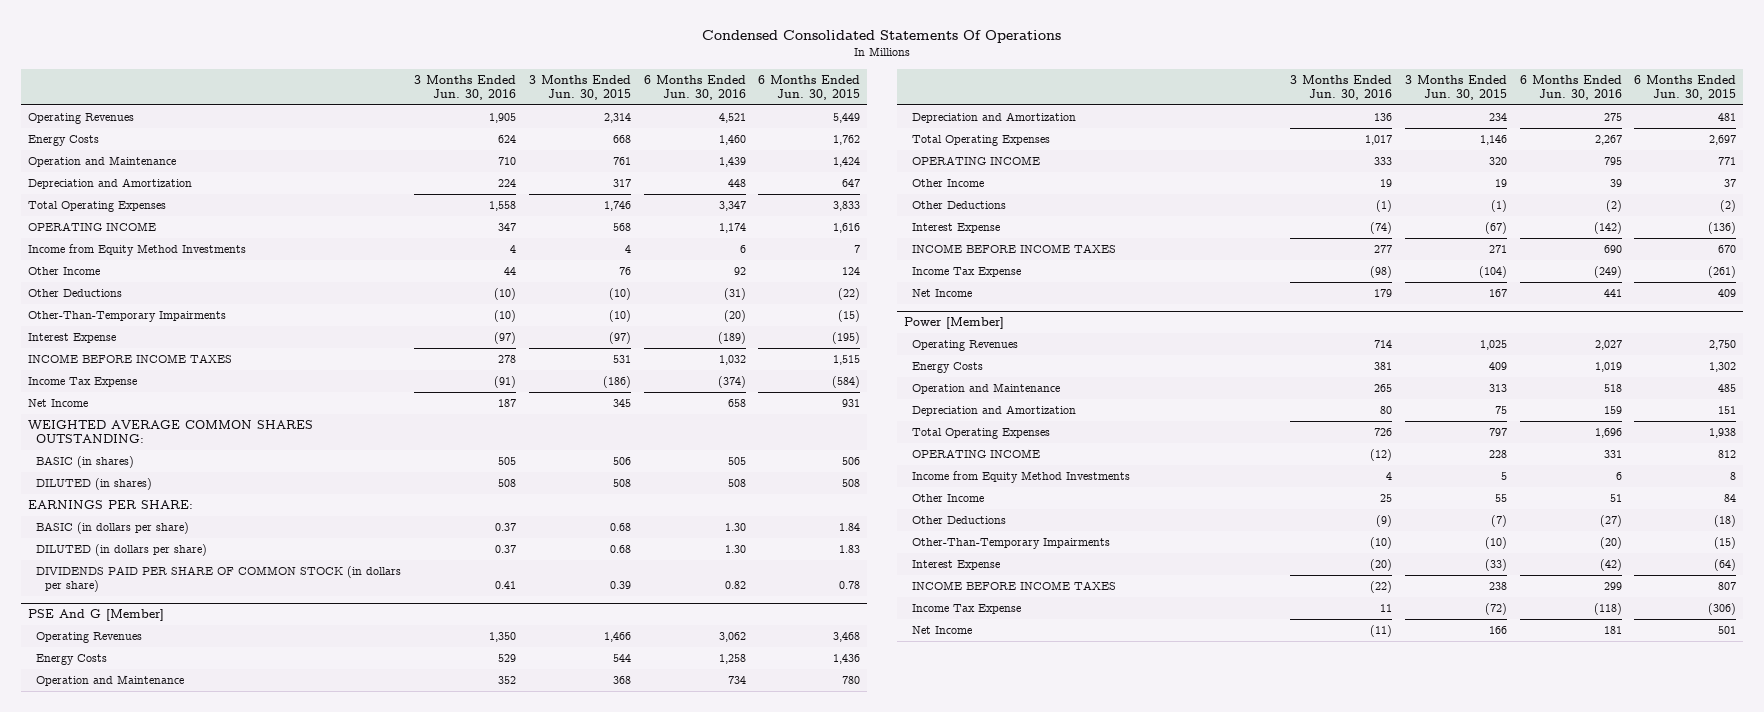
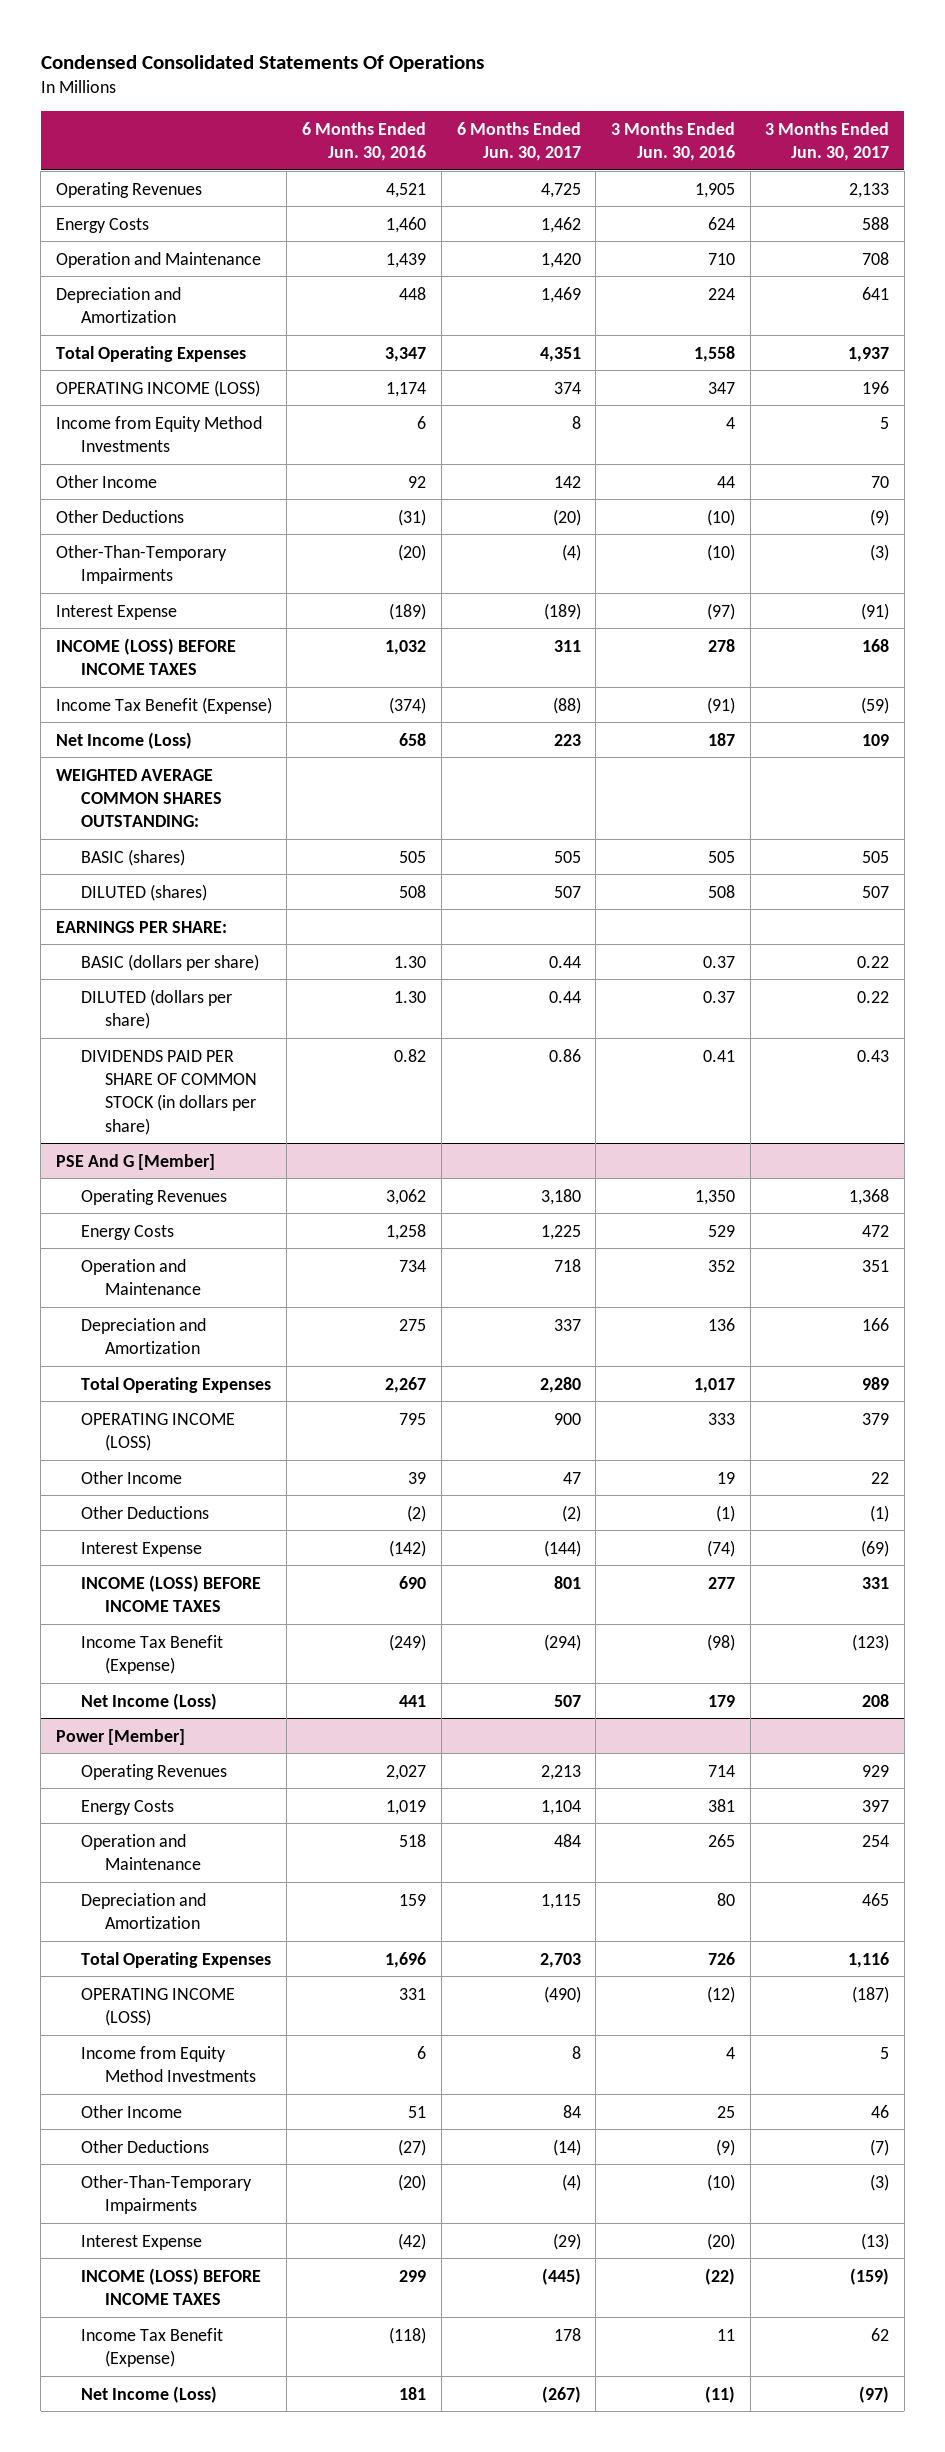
- | 3 Months Ended Jun. 30, 2016 | 3 Months Ended Jun. 30, 2015 | 6 Months Ended Jun. 30, 2016 | 6 Months Ended Jun. 30, 2015
+ | 6 Months Ended Jun. 30, 2016 | 6 Months Ended Jun. 30, 2017 | 3 Months Ended Jun. 30, 2016 | 3 Months Ended Jun. 30, 2017
- OPERATING INCOME | 347 | 568 | 1,174 | 1,616
+ OPERATING INCOME (LOSS) | 1,174 | 374 | 347 | 196
- INCOME BEFORE INCOME TAXES | 278 | 531 | 1,032 | 1,515
- Income Tax Expense | (91) | (186) | (374) | (584)
- Net Income | 187 | 345 | 658 | 931
+ INCOME (LOSS) BEFORE INCOME TAXES | 1,032 | 311 | 278 | 168
+ Income Tax Benefit (Expense) | (374) | (88) | (91) | (59)
+ Net Income (Loss) | 658 | 223 | 187 | 109
- BASIC (in shares) | 505 | 506 | 505 | 506
- DILUTED (in shares) | 508 | 508 | 508 | 508
+ BASIC (shares) | 505 | 505 | 505 | 505
+ DILUTED (shares) | 508 | 507 | 508 | 507
- BASIC (in dollars per share) | 0.37 | 0.68 | 1.30 | 1.84
- DILUTED (in dollars per share) | 0.37 | 0.68 | 1.30 | 1.83
+ BASIC (dollars per share) | 1.30 | 0.44 | 0.37 | 0.22
+ DILUTED (dollars per share) | 1.30 | 0.44 | 0.37 | 0.22
@ PSE And G [Member]
- OPERATING INCOME | 333 | 320 | 795 | 771
+ OPERATING INCOME (LOSS) | 795 | 900 | 333 | 379
- INCOME BEFORE INCOME TAXES | 277 | 271 | 690 | 670
- Income Tax Expense | (98) | (104) | (249) | (261)
- Net Income | 179 | 167 | 441 | 409
+ INCOME (LOSS) BEFORE INCOME TAXES | 690 | 801 | 277 | 331
+ Income Tax Benefit (Expense) | (249) | (294) | (98) | (123)
+ Net Income (Loss) | 441 | 507 | 179 | 208
@ Power [Member]
- OPERATING INCOME | (12) | 228 | 331 | 812
+ OPERATING INCOME (LOSS) | 331 | (490) | (12) | (187)
- INCOME BEFORE INCOME TAXES | (22) | 238 | 299 | 807
- Income Tax Expense | 11 | (72) | (118) | (306)
- Net Income | (11) | 166 | 181 | 501
+ INCOME (LOSS) BEFORE INCOME TAXES | 299 | (445) | (22) | (159)
+ Income Tax Benefit (Expense) | (118) | 178 | 11 | 62
+ Net Income (Loss) | 181 | (267) | (11) | (97)

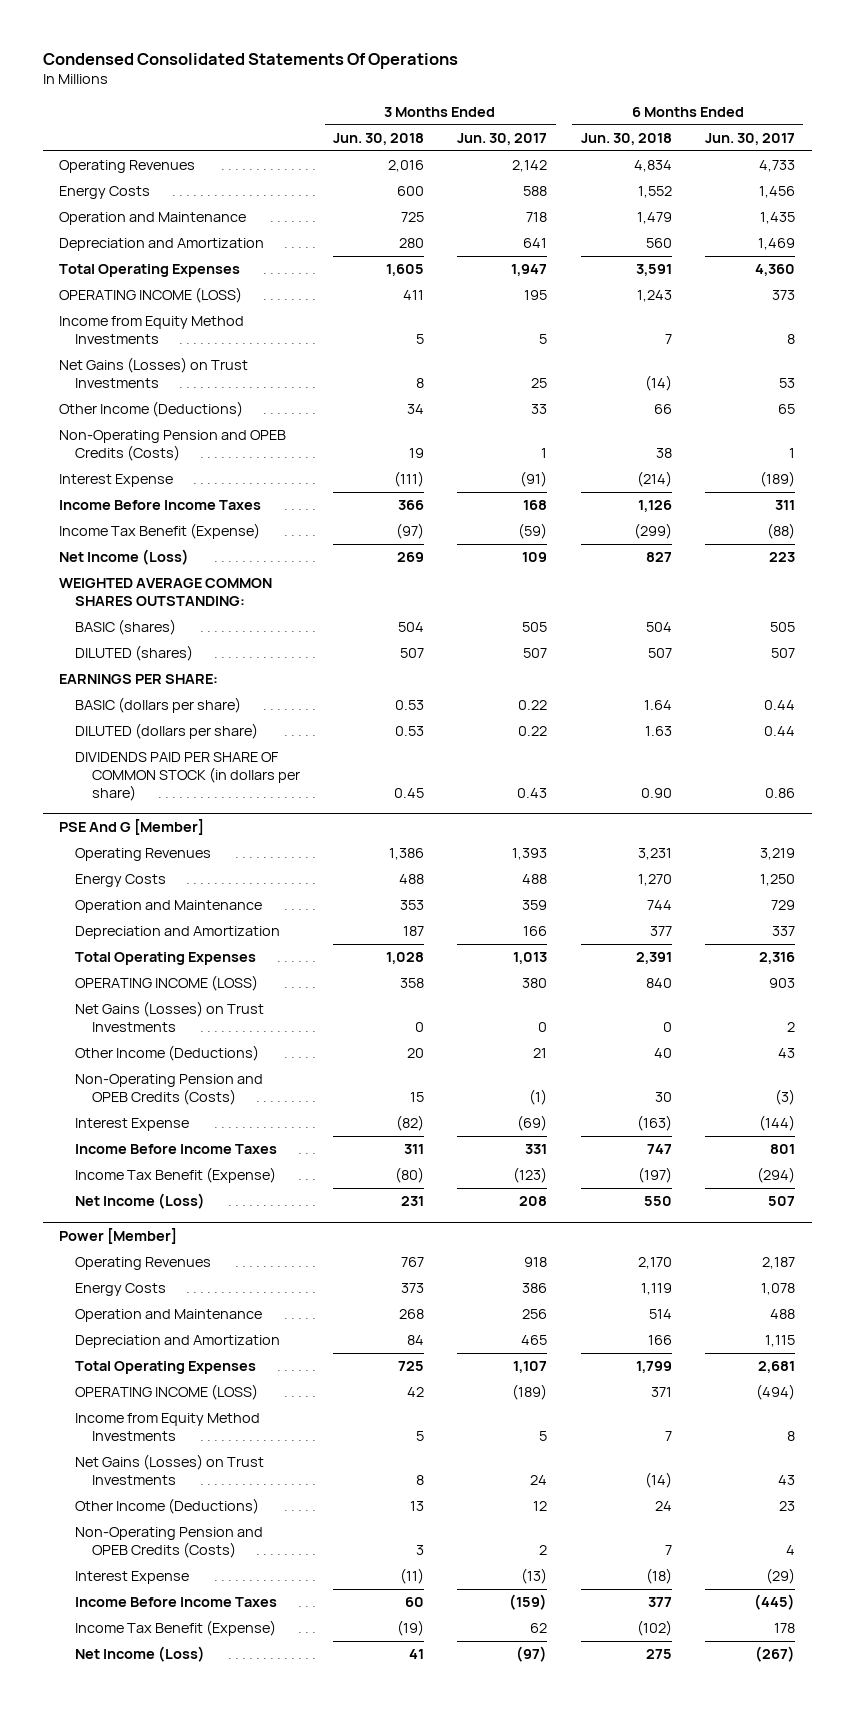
- | 6 Months Ended Jun. 30, 2016 | 6 Months Ended Jun. 30, 2017 | 3 Months Ended Jun. 30, 2016 | 3 Months Ended Jun. 30, 2017
+ | 3 Months Ended Jun. 30, 2018 | 3 Months Ended Jun. 30, 2017 | 6 Months Ended Jun. 30, 2018 | 6 Months Ended Jun. 30, 2017
- Operating Revenues | 4,521 | 4,725 | 1,905 | 2,133
- Energy Costs | 1,460 | 1,462 | 624 | 588
- Operation and Maintenance | 1,439 | 1,420 | 710 | 708
+ Operating Revenues | 2,016 | 2,142 | 4,834 | 4,733
+ Energy Costs | 600 | 588 | 1,552 | 1,456
+ Operation and Maintenance | 725 | 718 | 1,479 | 1,435
- Total Operating Expenses | 3,347 | 4,351 | 1,558 | 1,937
- OPERATING INCOME (LOSS) | 1,174 | 374 | 347 | 196
+ Total Operating Expenses | 1,605 | 1,947 | 3,591 | 4,360
+ OPERATING INCOME (LOSS) | 411 | 195 | 1,243 | 373
- Other Income | 92 | 142 | 44 | 70
- Other Deductions | (31) | (20) | (10) | (9)
- Other-Than-Temporary Impairments | (20) | (4) | (10) | (3)
+ Net Gains (Losses) on Trust Investments | 8 | 25 | (14) | 53
+ Other Income (Deductions) | 34 | 33 | 66 | 65
+ Non-Operating Pension and OPEB Credits (Costs) | 19 | 1 | 38 | 1
- INCOME (LOSS) BEFORE INCOME TAXES | 1,032 | 311 | 278 | 168
+ Income Before Income Taxes | 366 | 168 | 1,126 | 311
@ PSE And G [Member]
- Operating Revenues | 3,062 | 3,180 | 1,350 | 1,368
- Energy Costs | 1,258 | 1,225 | 529 | 472
- Operation and Maintenance | 734 | 718 | 352 | 351
+ Operating Revenues | 1,386 | 1,393 | 3,231 | 3,219
+ Energy Costs | 488 | 488 | 1,270 | 1,250
+ Operation and Maintenance | 353 | 359 | 744 | 729
- Total Operating Expenses | 2,267 | 2,280 | 1,017 | 989
- OPERATING INCOME (LOSS) | 795 | 900 | 333 | 379
- Other Income | 39 | 47 | 19 | 22
- Other Deductions | (2) | (2) | (1) | (1)
+ Total Operating Expenses | 1,028 | 1,013 | 2,391 | 2,316
+ OPERATING INCOME (LOSS) | 358 | 380 | 840 | 903
+ Net Gains (Losses) on Trust Investments | 0 | 0 | 0 | 2
+ Other Income (Deductions) | 20 | 21 | 40 | 43
+ Non-Operating Pension and OPEB Credits (Costs) | 15 | (1) | 30 | (3)
- INCOME (LOSS) BEFORE INCOME TAXES | 690 | 801 | 277 | 331
+ Income Before Income Taxes | 311 | 331 | 747 | 801
@ Power [Member]
- Operating Revenues | 2,027 | 2,213 | 714 | 929
- Energy Costs | 1,019 | 1,104 | 381 | 397
- Operation and Maintenance | 518 | 484 | 265 | 254
+ Operating Revenues | 767 | 918 | 2,170 | 2,187
+ Energy Costs | 373 | 386 | 1,119 | 1,078
+ Operation and Maintenance | 268 | 256 | 514 | 488
- Total Operating Expenses | 1,696 | 2,703 | 726 | 1,116
- OPERATING INCOME (LOSS) | 331 | (490) | (12) | (187)
+ Total Operating Expenses | 725 | 1,107 | 1,799 | 2,681
+ OPERATING INCOME (LOSS) | 42 | (189) | 371 | (494)
- Other Income | 51 | 84 | 25 | 46
- Other Deductions | (27) | (14) | (9) | (7)
- Other-Than-Temporary Impairments | (20) | (4) | (10) | (3)
+ Net Gains (Losses) on Trust Investments | 8 | 24 | (14) | 43
+ Other Income (Deductions) | 13 | 12 | 24 | 23
+ Non-Operating Pension and OPEB Credits (Costs) | 3 | 2 | 7 | 4
- INCOME (LOSS) BEFORE INCOME TAXES | 299 | (445) | (22) | (159)
+ Income Before Income Taxes | 60 | (159) | 377 | (445)

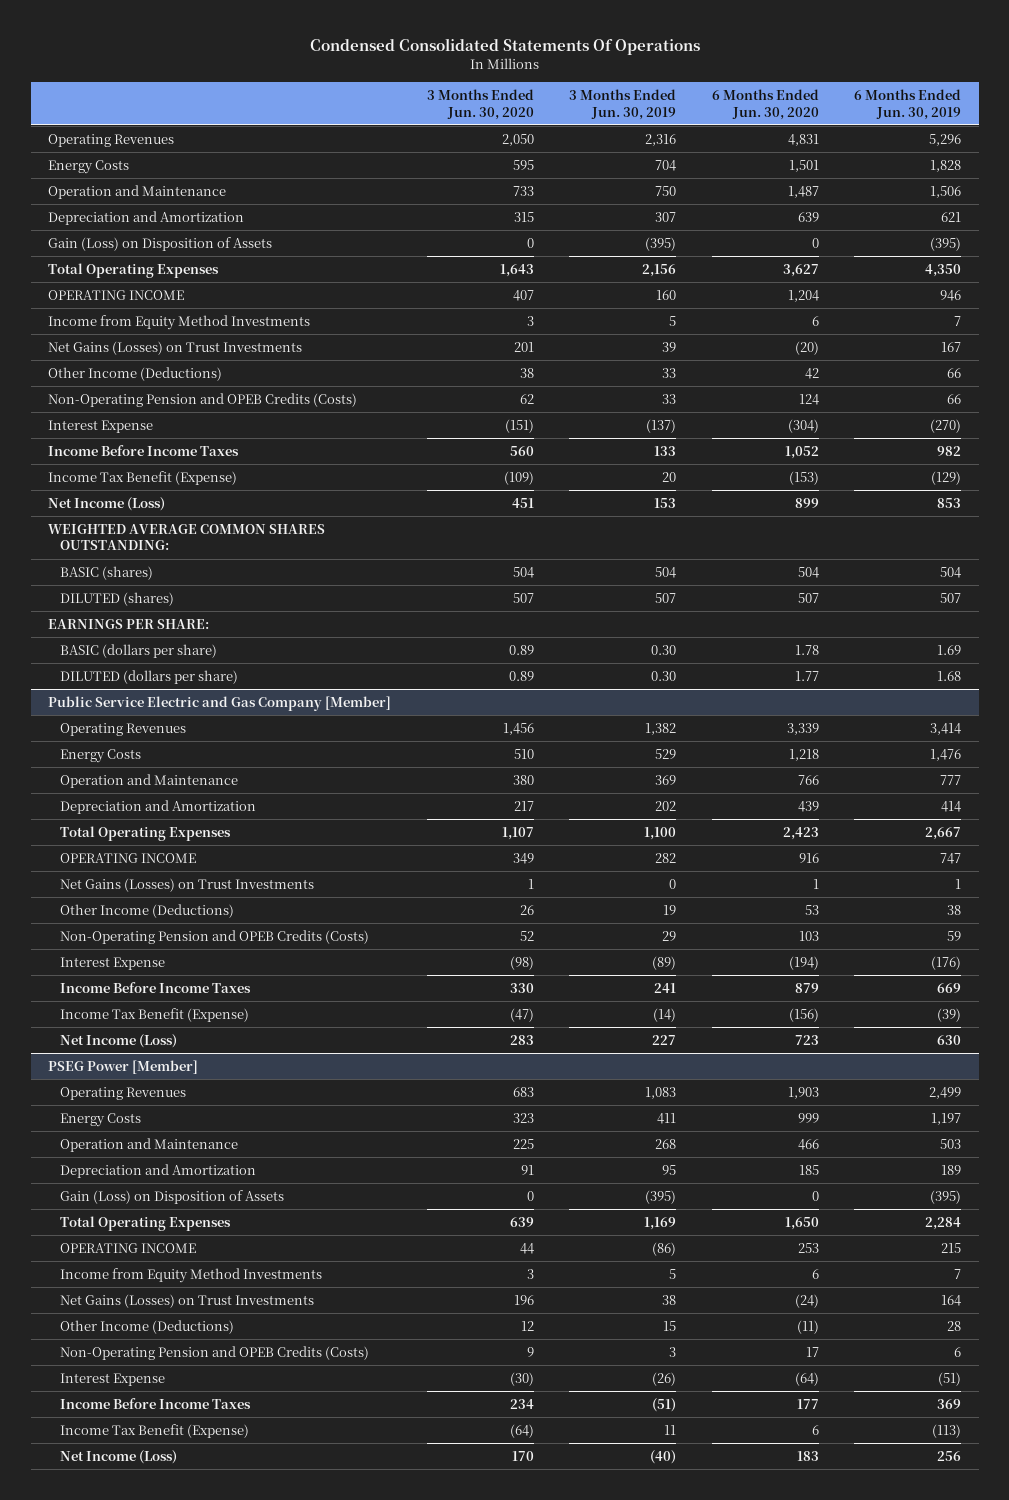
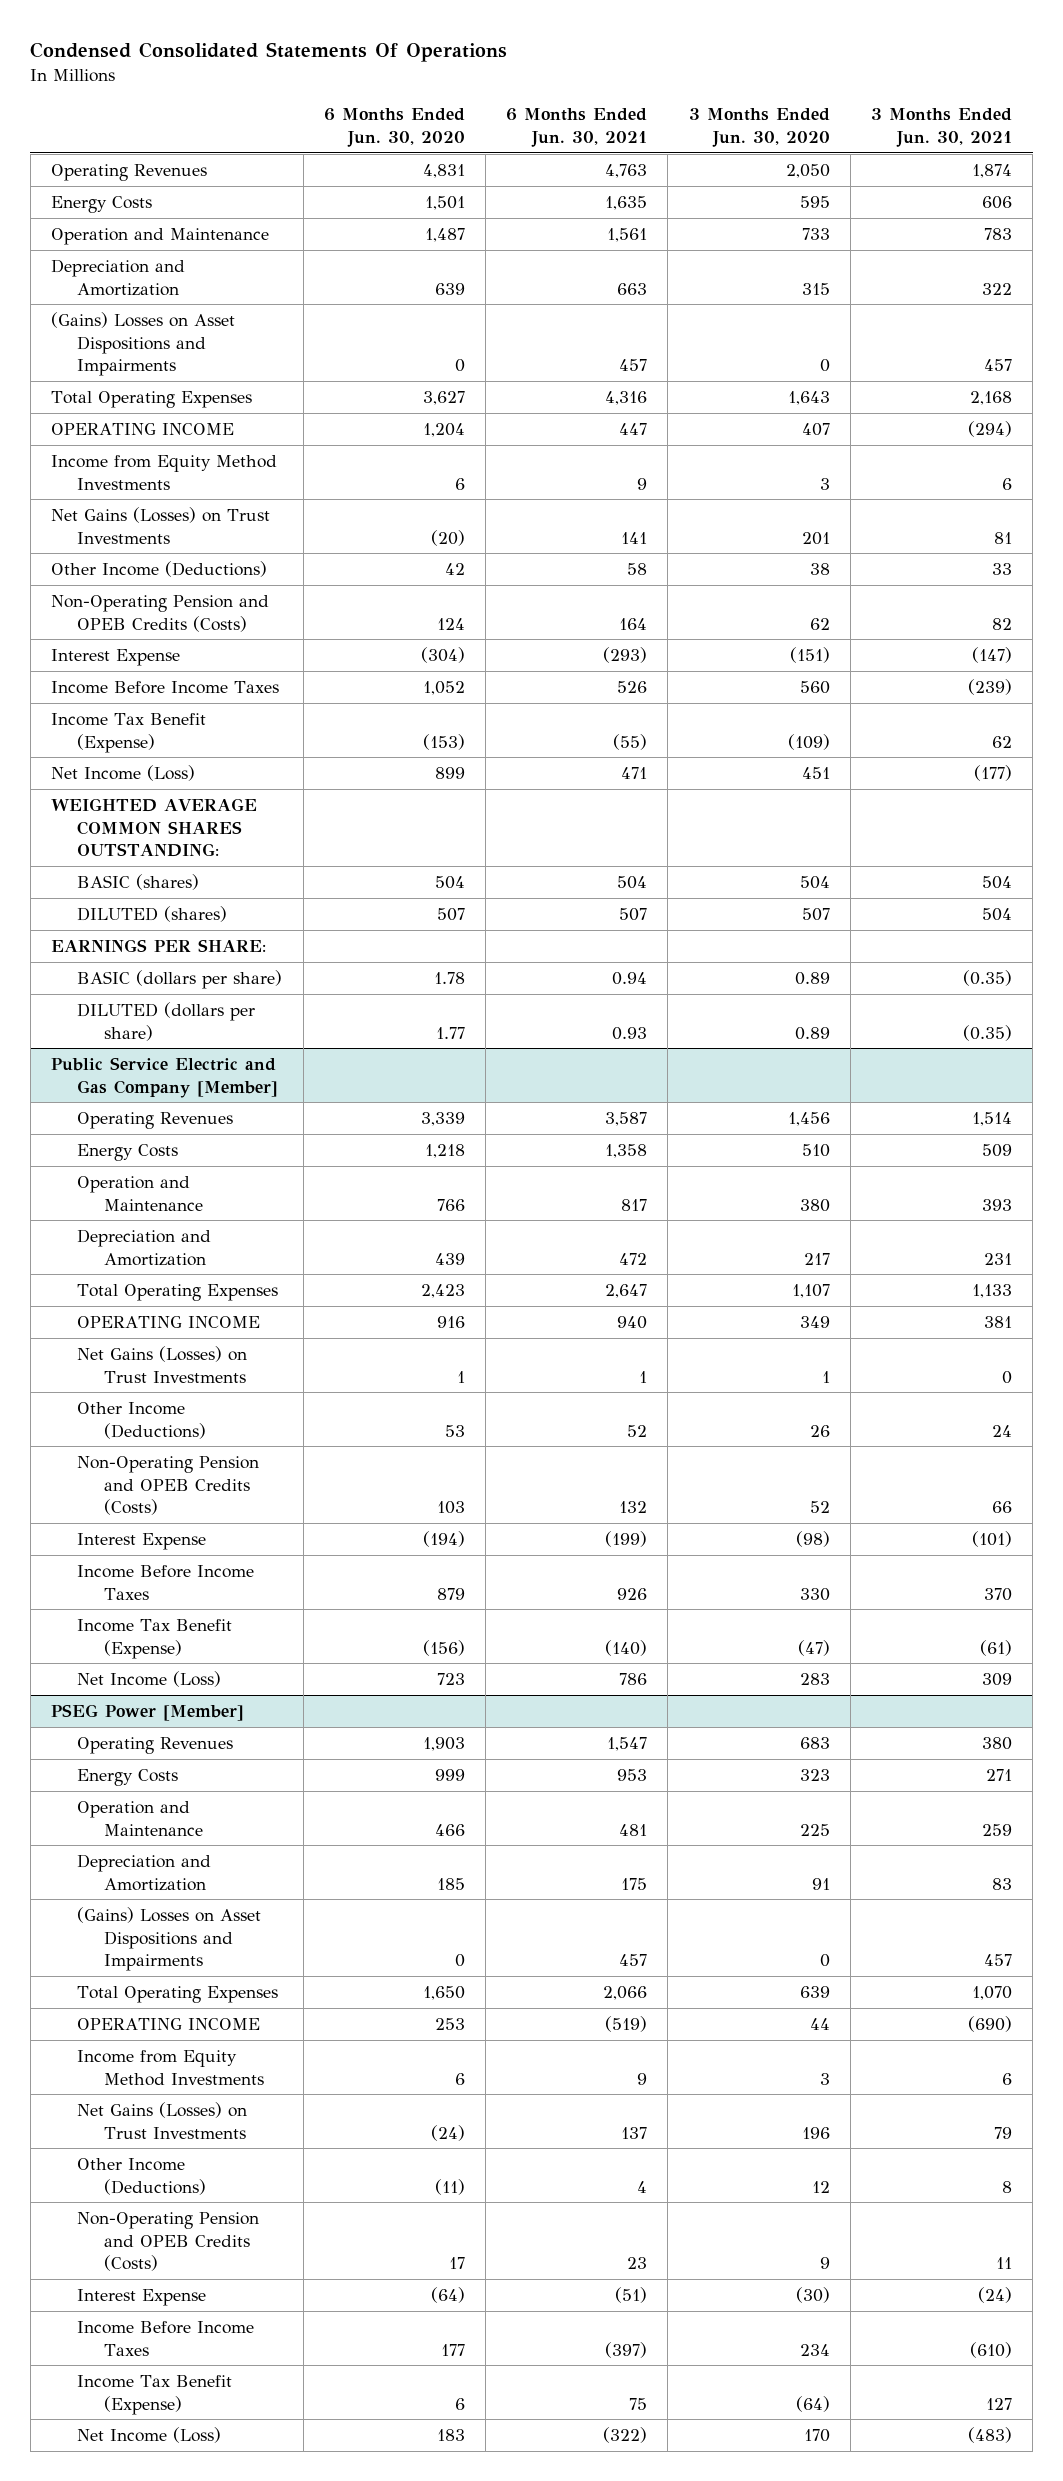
- | 3 Months Ended Jun. 30, 2020 | 3 Months Ended Jun. 30, 2019 | 6 Months Ended Jun. 30, 2020 | 6 Months Ended Jun. 30, 2019
+ | 6 Months Ended Jun. 30, 2020 | 6 Months Ended Jun. 30, 2021 | 3 Months Ended Jun. 30, 2020 | 3 Months Ended Jun. 30, 2021
- Gain (Loss) on Disposition of Assets | 0 | (395) | 0 | (395)
+ (Gains) Losses on Asset Dispositions and Impairments | 0 | 457 | 0 | 457
@ PSEG Power [Member]
- Gain (Loss) on Disposition of Assets | 0 | (395) | 0 | (395)
+ (Gains) Losses on Asset Dispositions and Impairments | 0 | 457 | 0 | 457

